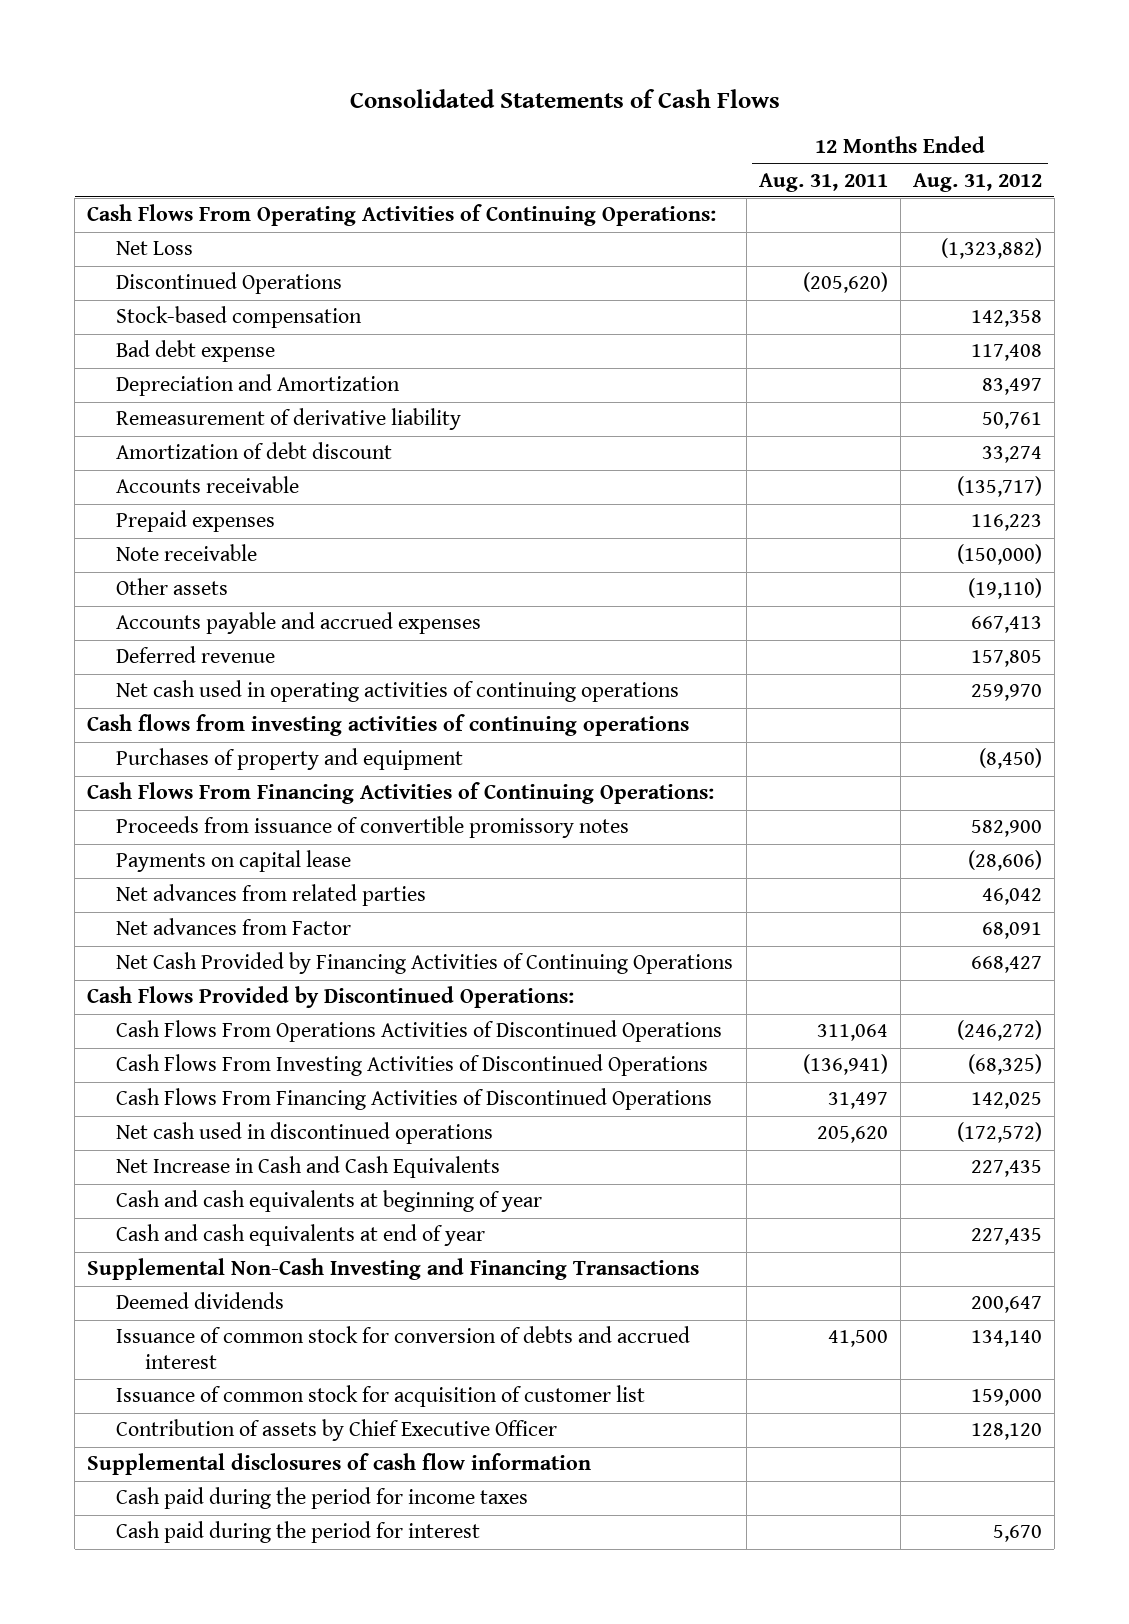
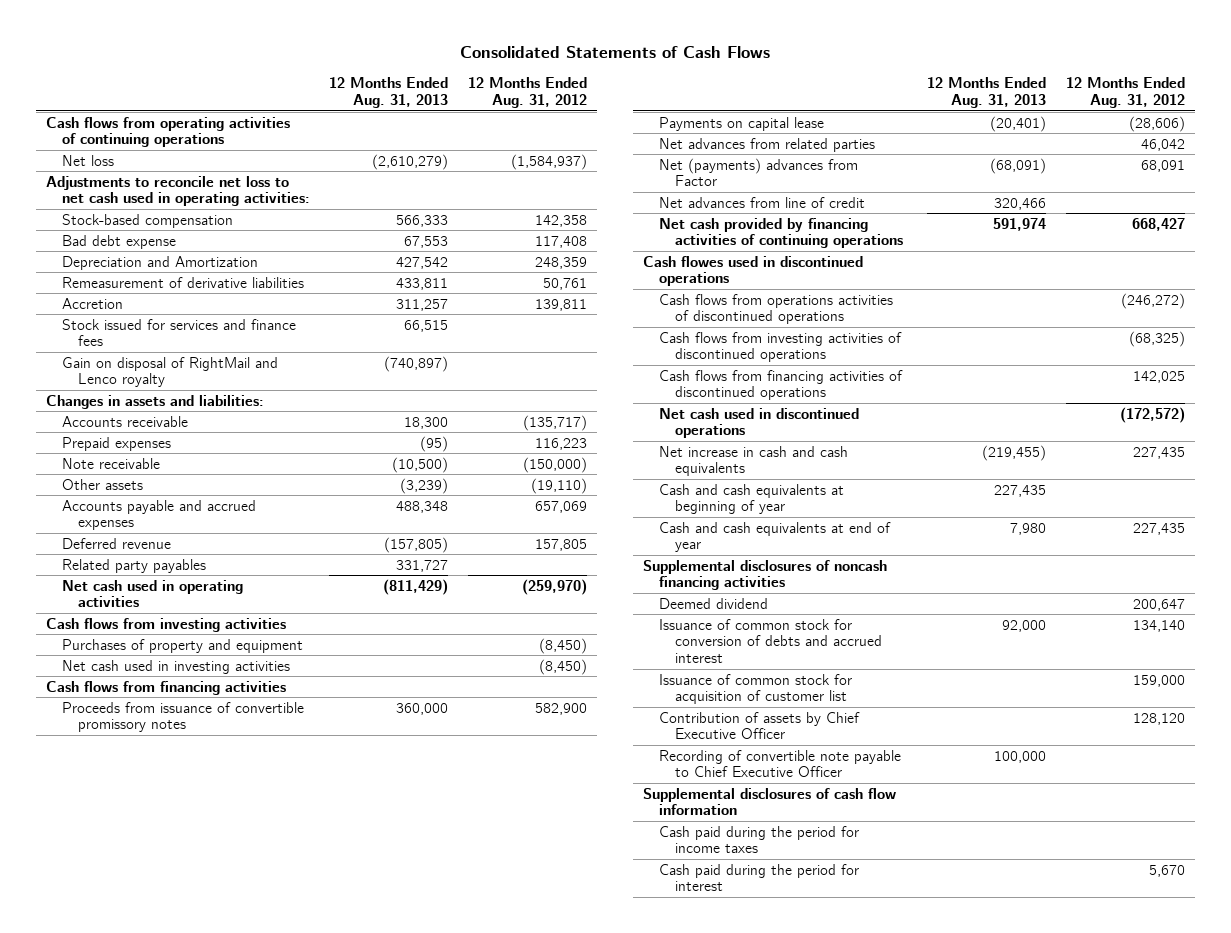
- | 12 Months Ended Aug. 31, 2011 | 12 Months Ended Aug. 31, 2012
+ | 12 Months Ended Aug. 31, 2013 | 12 Months Ended Aug. 31, 2012
- Cash Flows From Operating Activities of Continuing Operations:
- Net Loss | | (1,323,882)
- Discontinued Operations | (205,620) |
+ Cash flows from operating activities of continuing operations
+ Net loss | (2,610,279) | (1,584,937)
+ Adjustments to reconcile net loss to net cash used in operating activities:
- Depreciation and Amortization | | 83,497
- Remeasurement of derivative liability | | 50,761
- Amortization of debt discount | | 33,274
+ Depreciation and Amortization | 427,542 | 248,359
+ Remeasurement of derivative liabilities | 433,811 | 50,761
+ Accretion | 311,257 | 139,811
+ Stock issued for services and finance fees | 66,515 |
+ Gain on disposal of RightMail and Lenco royalty | (740,897) |
+ Changes in assets and liabilities:
- Accounts payable and accrued expenses | | 667,413
+ Accounts payable and accrued expenses | 488,348 | 657,069
- Net cash used in operating activities of continuing operations | | 259,970
- Cash flows from investing activities of continuing operations
+ Related party payables | 331,727 |
+ Net cash used in operating activities | (811,429) | (259,970)
+ Cash flows from investing activities
- Cash Flows From Financing Activities of Continuing Operations:
+ Net cash used in investing activities | | (8,450)
+ Cash flows from financing activities
- Net advances from Factor | | 68,091
- Net Cash Provided by Financing Activities of Continuing Operations | | 668,427
- Cash Flows Provided by Discontinued Operations:
- Cash Flows From Operations Activities of Discontinued Operations | 311,064 | (246,272)
- Cash Flows From Investing Activities of Discontinued Operations | (136,941) | (68,325)
- Cash Flows From Financing Activities of Discontinued Operations | 31,497 | 142,025
+ Net (payments) advances from Factor | (68,091) | 68,091
+ Net advances from line of credit | 320,466 |
+ Net cash provided by financing activities of continuing operations | 591,974 | 668,427
+ Cash flowes used in discontinued operations
+ Cash flows from operations activities of discontinued operations | | (246,272)
+ Cash flows from investing activities of discontinued operations | | (68,325)
+ Cash flows from financing activities of discontinued operations | | 142,025
- Net Increase in Cash and Cash Equivalents | | 227,435
+ Net increase in cash and cash equivalents | (219,455) | 227,435
- Supplemental Non-Cash Investing and Financing Transactions
- Deemed dividends | | 200,647
+ Supplemental disclosures of noncash financing activities
+ Deemed dividend | | 200,647
+ Recording of convertible note payable to Chief Executive Officer | 100,000 |

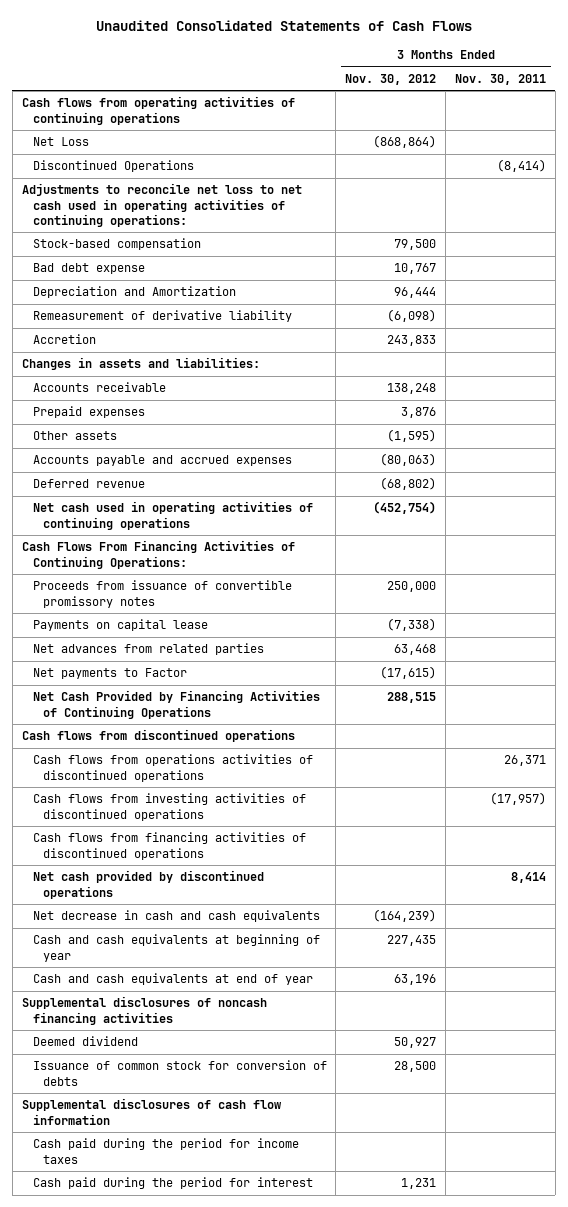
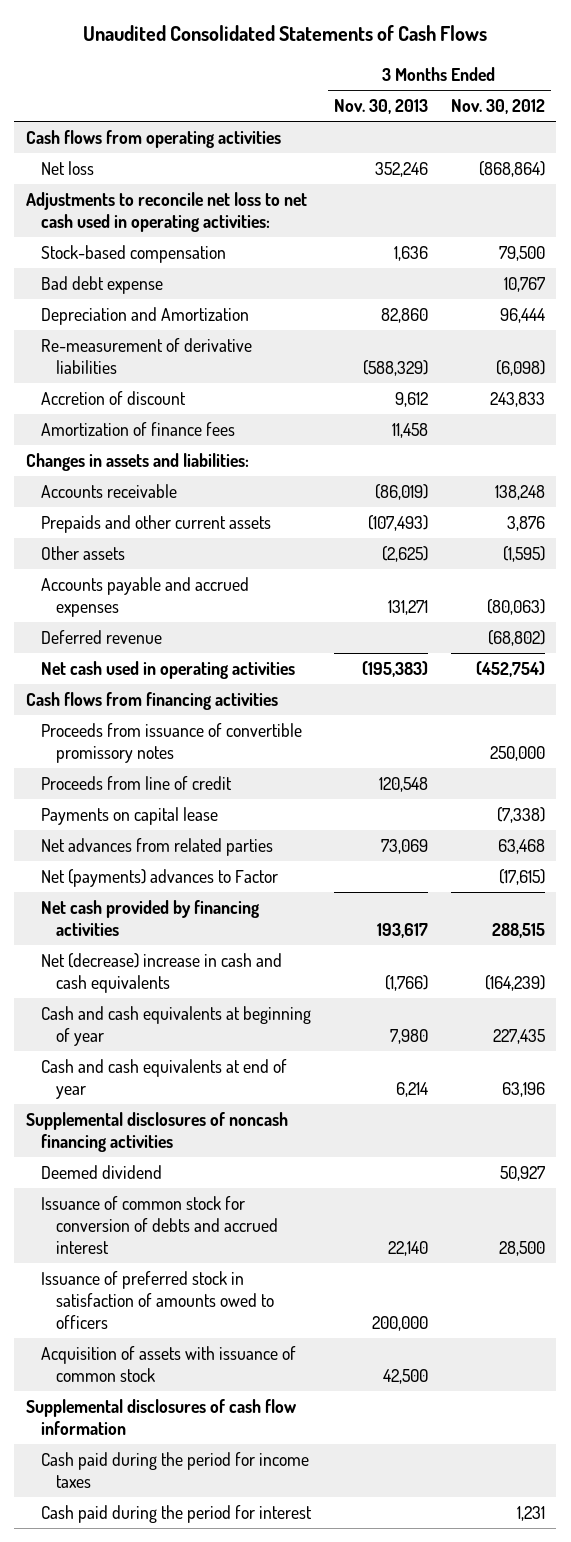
- | 3 Months Ended Nov. 30, 2012 | 3 Months Ended Nov. 30, 2011
+ | 3 Months Ended Nov. 30, 2013 | 3 Months Ended Nov. 30, 2012
- Cash flows from operating activities of continuing operations
- Net Loss | (868,864) |
- Discontinued Operations | | (8,414)
- Adjustments to reconcile net loss to net cash used in operating activities of continuing operations:
+ Cash flows from operating activities
+ Net loss | 352,246 | (868,864)
+ Adjustments to reconcile net loss to net cash used in operating activities:
- Remeasurement of derivative liability | (6,098) |
- Accretion | 243,833 |
+ Re-measurement of derivative liabilities | (588,329) | (6,098)
+ Accretion of discount | 9,612 | 243,833
+ Amortization of finance fees | 11,458 |
- Prepaid expenses | 3,876 |
+ Prepaids and other current assets | (107,493) | 3,876
- Net cash used in operating activities of continuing operations | (452,754) |
- Cash Flows From Financing Activities of Continuing Operations:
+ Net cash used in operating activities | (195,383) | (452,754)
+ Cash flows from financing activities
+ Proceeds from line of credit | 120,548 |
- Net payments to Factor | (17,615) |
- Net Cash Provided by Financing Activities of Continuing Operations | 288,515 |
- Cash flows from discontinued operations
- Cash flows from operations activities of discontinued operations | | 26,371
- Cash flows from investing activities of discontinued operations | | (17,957)
- Cash flows from financing activities of discontinued operations
- Net cash provided by discontinued operations | | 8,414
- Net decrease in cash and cash equivalents | (164,239) |
+ Net (payments) advances to Factor | | (17,615)
+ Net cash provided by financing activities | 193,617 | 288,515
+ Net (decrease) increase in cash and cash equivalents | (1,766) | (164,239)
- Issuance of common stock for conversion of debts | 28,500 |
+ Issuance of common stock for conversion of debts and accrued interest | 22,140 | 28,500
+ Issuance of preferred stock in satisfaction of amounts owed to officers | 200,000 |
+ Acquisition of assets with issuance of common stock | 42,500 |

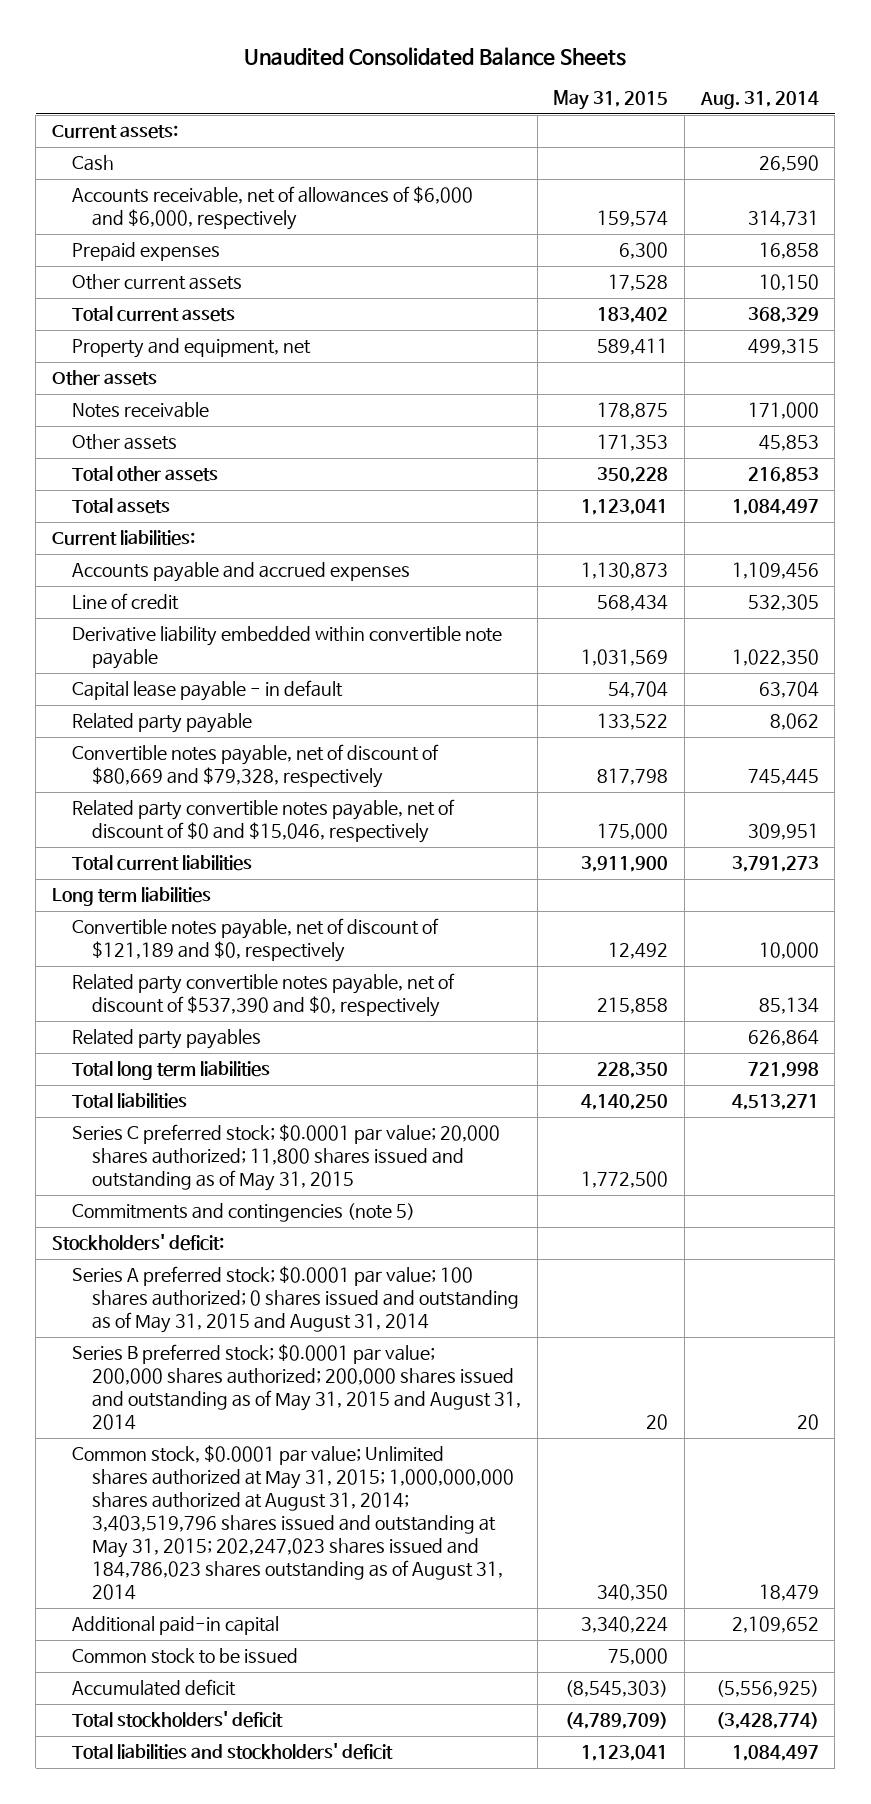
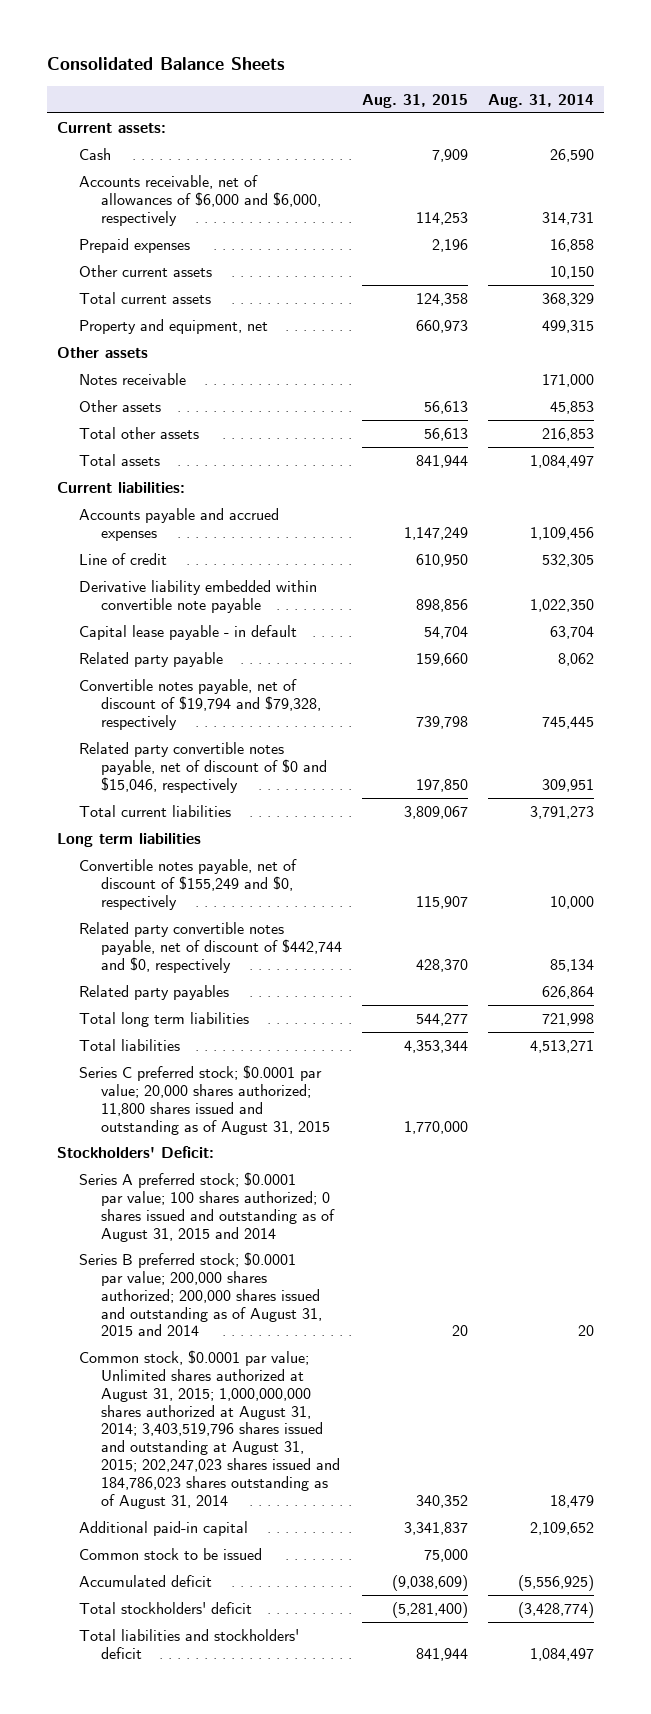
- Unaudited Consolidated Balance Sheets
+ Consolidated Balance Sheets
- | May 31, 2015 | Aug. 31, 2014
+ | Aug. 31, 2015 | Aug. 31, 2014
- Convertible notes payable, net of discount of $80,669 and $79,328, respectively | 817,798 | 745,445
+ Convertible notes payable, net of discount of $19,794 and $79,328, respectively | 739,798 | 745,445
- Convertible notes payable, net of discount of $121,189 and $0, respectively | 12,492 | 10,000
- Related party convertible notes payable, net of discount of $537,390 and $0, respectively | 215,858 | 85,134
+ Convertible notes payable, net of discount of $155,249 and $0, respectively | 115,907 | 10,000
+ Related party convertible notes payable, net of discount of $442,744 and $0, respectively | 428,370 | 85,134
- Series C preferred stock; $0.0001 par value; 20,000 shares authorized; 11,800 shares issued and outstanding as of May 31, 2015 | 1,772,500 |
- Commitments and contingencies (note 5)
- Stockholders' deficit:
- Series A preferred stock; $0.0001 par value; 100 shares authorized; 0 shares issued and outstanding as of May 31, 2015 and August 31, 2014
- Series B preferred stock; $0.0001 par value; 200,000 shares authorized; 200,000 shares issued and outstanding as of May 31, 2015 and August 31, 2014 | 20 | 20
- Common stock, $0.0001 par value; Unlimited shares authorized at May 31, 2015; 1,000,000,000 shares authorized at August 31, 2014; 3,403,519,796 shares issued and outstanding at May 31, 2015; 202,247,023 shares issued and 184,786,023 shares outstanding as of August 31, 2014 | 340,350 | 18,479
+ Series C preferred stock; $0.0001 par value; 20,000 shares authorized; 11,800 shares issued and outstanding as of August 31, 2015 | 1,770,000 |
+ Stockholders' Deficit:
+ Series A preferred stock; $0.0001 par value; 100 shares authorized; 0 shares issued and outstanding as of August 31, 2015 and 2014
+ Series B preferred stock; $0.0001 par value; 200,000 shares authorized; 200,000 shares issued and outstanding as of August 31, 2015 and 2014 | 20 | 20
+ Common stock, $0.0001 par value; Unlimited shares authorized at August 31, 2015; 1,000,000,000 shares authorized at August 31, 2014; 3,403,519,796 shares issued and outstanding at August 31, 2015; 202,247,023 shares issued and 184,786,023 shares outstanding as of August 31, 2014 | 340,352 | 18,479

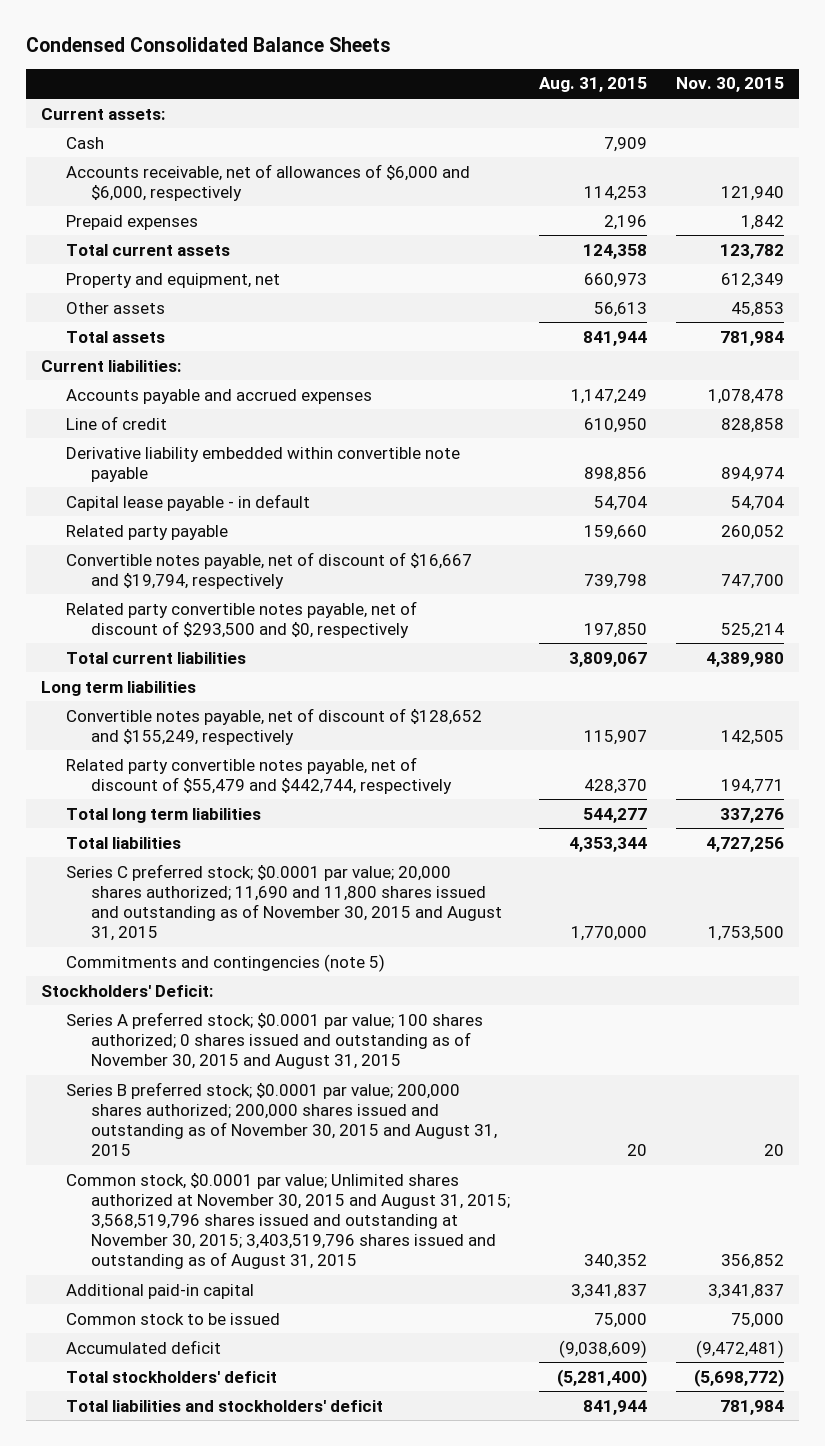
- Consolidated Balance Sheets
+ Condensed Consolidated Balance Sheets
- | Aug. 31, 2015 | Aug. 31, 2014
+ | Aug. 31, 2015 | Nov. 30, 2015
- Other current assets | | 10,150
- Other assets
- Notes receivable | | 171,000
- Total other assets | 56,613 | 216,853
- Convertible notes payable, net of discount of $19,794 and $79,328, respectively | 739,798 | 745,445
- Related party convertible notes payable, net of discount of $0 and $15,046, respectively | 197,850 | 309,951
+ Convertible notes payable, net of discount of $16,667 and $19,794, respectively | 739,798 | 747,700
+ Related party convertible notes payable, net of discount of $293,500 and $0, respectively | 197,850 | 525,214
- Convertible notes payable, net of discount of $155,249 and $0, respectively | 115,907 | 10,000
- Related party convertible notes payable, net of discount of $442,744 and $0, respectively | 428,370 | 85,134
- Related party payables | | 626,864
+ Convertible notes payable, net of discount of $128,652 and $155,249, respectively | 115,907 | 142,505
+ Related party convertible notes payable, net of discount of $55,479 and $442,744, respectively | 428,370 | 194,771
- Series C preferred stock; $0.0001 par value; 20,000 shares authorized; 11,800 shares issued and outstanding as of August 31, 2015 | 1,770,000 |
+ Series C preferred stock; $0.0001 par value; 20,000 shares authorized; 11,690 and 11,800 shares issued and outstanding as of November 30, 2015 and August 31, 2015 | 1,770,000 | 1,753,500
+ Commitments and contingencies (note 5)
- Series A preferred stock; $0.0001 par value; 100 shares authorized; 0 shares issued and outstanding as of August 31, 2015 and 2014
- Series B preferred stock; $0.0001 par value; 200,000 shares authorized; 200,000 shares issued and outstanding as of August 31, 2015 and 2014 | 20 | 20
- Common stock, $0.0001 par value; Unlimited shares authorized at August 31, 2015; 1,000,000,000 shares authorized at August 31, 2014; 3,403,519,796 shares issued and outstanding at August 31, 2015; 202,247,023 shares issued and 184,786,023 shares outstanding as of August 31, 2014 | 340,352 | 18,479
+ Series A preferred stock; $0.0001 par value; 100 shares authorized; 0 shares issued and outstanding as of November 30, 2015 and August 31, 2015
+ Series B preferred stock; $0.0001 par value; 200,000 shares authorized; 200,000 shares issued and outstanding as of November 30, 2015 and August 31, 2015 | 20 | 20
+ Common stock, $0.0001 par value; Unlimited shares authorized at November 30, 2015 and August 31, 2015; 3,568,519,796 shares issued and outstanding at November 30, 2015; 3,403,519,796 shares issued and outstanding as of August 31, 2015 | 340,352 | 356,852

